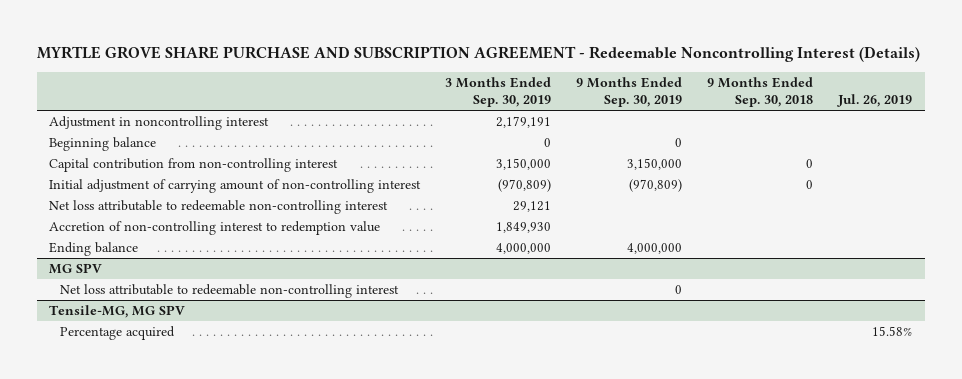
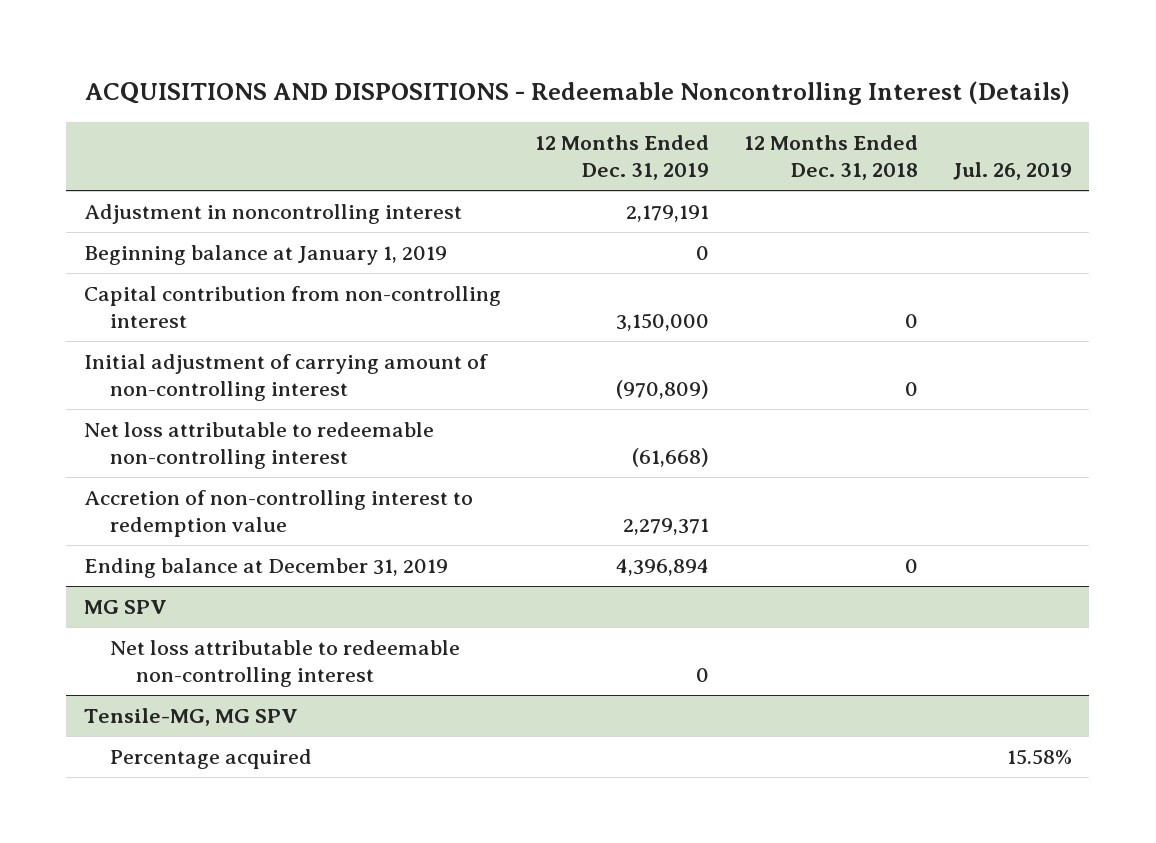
- MYRTLE GROVE SHARE PURCHASE AND SUBSCRIPTION AGREEMENT - Redeemable Noncontrolling Interest (Details)
+ ACQUISITIONS AND DISPOSITIONS - Redeemable Noncontrolling Interest (Details)
- | 3 Months Ended Sep. 30, 2019 | 9 Months Ended Sep. 30, 2019 | 9 Months Ended Sep. 30, 2018 | Jul. 26, 2019
+ | 12 Months Ended Dec. 31, 2019 | 12 Months Ended Dec. 31, 2018 | Jul. 26, 2019
- Beginning balance | 0 | 0 | |
+ Beginning balance at January 1, 2019 | 0 | |
- Ending balance | 4,000,000 | 4,000,000 | |
+ Ending balance at December 31, 2019 | 4,396,894 | 0 |

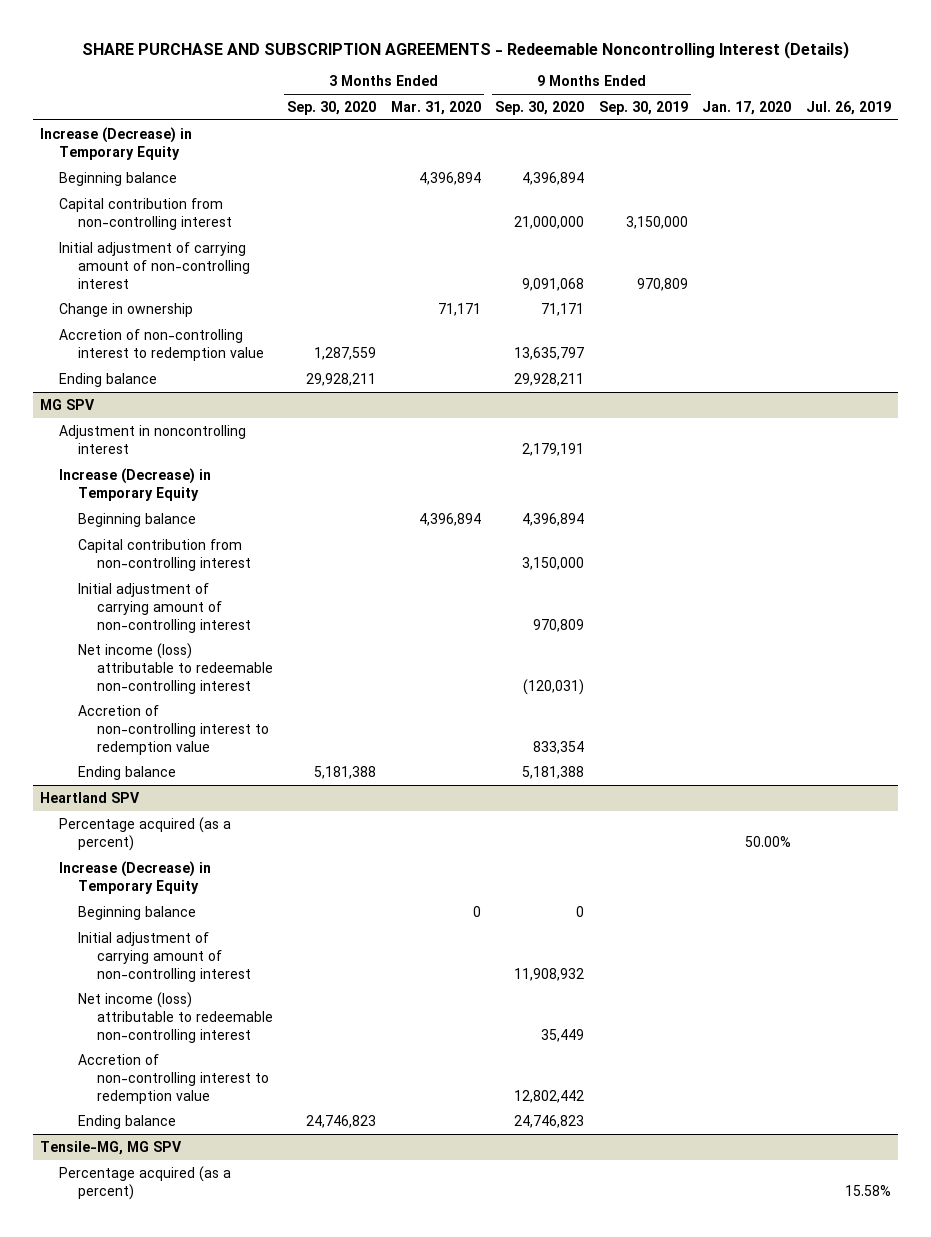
- ACQUISITIONS AND DISPOSITIONS - Redeemable Noncontrolling Interest (Details)
+ SHARE PURCHASE AND SUBSCRIPTION AGREEMENTS - Redeemable Noncontrolling Interest (Details)
- | 12 Months Ended Dec. 31, 2019 | 12 Months Ended Dec. 31, 2018 | Jul. 26, 2019
+ | 3 Months Ended Sep. 30, 2020 | 3 Months Ended Mar. 31, 2020 | 9 Months Ended Sep. 30, 2020 | 9 Months Ended Sep. 30, 2019 | Jan. 17, 2020 | Jul. 26, 2019
- Adjustment in noncontrolling interest | 2,179,191 | |
- Beginning balance at January 1, 2019 | 0 | |
+ Increase (Decrease) in Temporary Equity
+ Beginning balance | | 4,396,894 | 4,396,894 | | |
- Net loss attributable to redeemable non-controlling interest | (61,668) | |
+ Change in ownership | | 71,171 | 71,171 | | |
- Ending balance at December 31, 2019 | 4,396,894 | 0 |
+ Ending balance | 29,928,211 | | 29,928,211 | | |
@ MG SPV
- Net loss attributable to redeemable non-controlling interest | 0 | |
+ Adjustment in noncontrolling interest | | | 2,179,191 | | |
+ Increase (Decrease) in Temporary Equity
+ Beginning balance | | 4,396,894 | 4,396,894 | | |
+ Capital contribution from non-controlling interest | | | 3,150,000 | | |
+ Initial adjustment of carrying amount of non-controlling interest | | | 970,809 | | |
+ Net income (loss) attributable to redeemable non-controlling interest | | | (120,031) | | |
+ Accretion of non-controlling interest to redemption value | | | 833,354 | | |
+ Ending balance | 5,181,388 | | 5,181,388 | | |
+ Heartland SPV
+ Percentage acquired (as a percent) | | | | | 50.00% |
+ Increase (Decrease) in Temporary Equity
+ Beginning balance | | 0 | 0 | | |
+ Initial adjustment of carrying amount of non-controlling interest | | | 11,908,932 | | |
+ Net income (loss) attributable to redeemable non-controlling interest | | | 35,449 | | |
+ Accretion of non-controlling interest to redemption value | | | 12,802,442 | | |
+ Ending balance | 24,746,823 | | 24,746,823 | | |
@ Tensile-MG, MG SPV
- Percentage acquired | | | 15.58%
+ Percentage acquired (as a percent) | | | | | | 15.58%

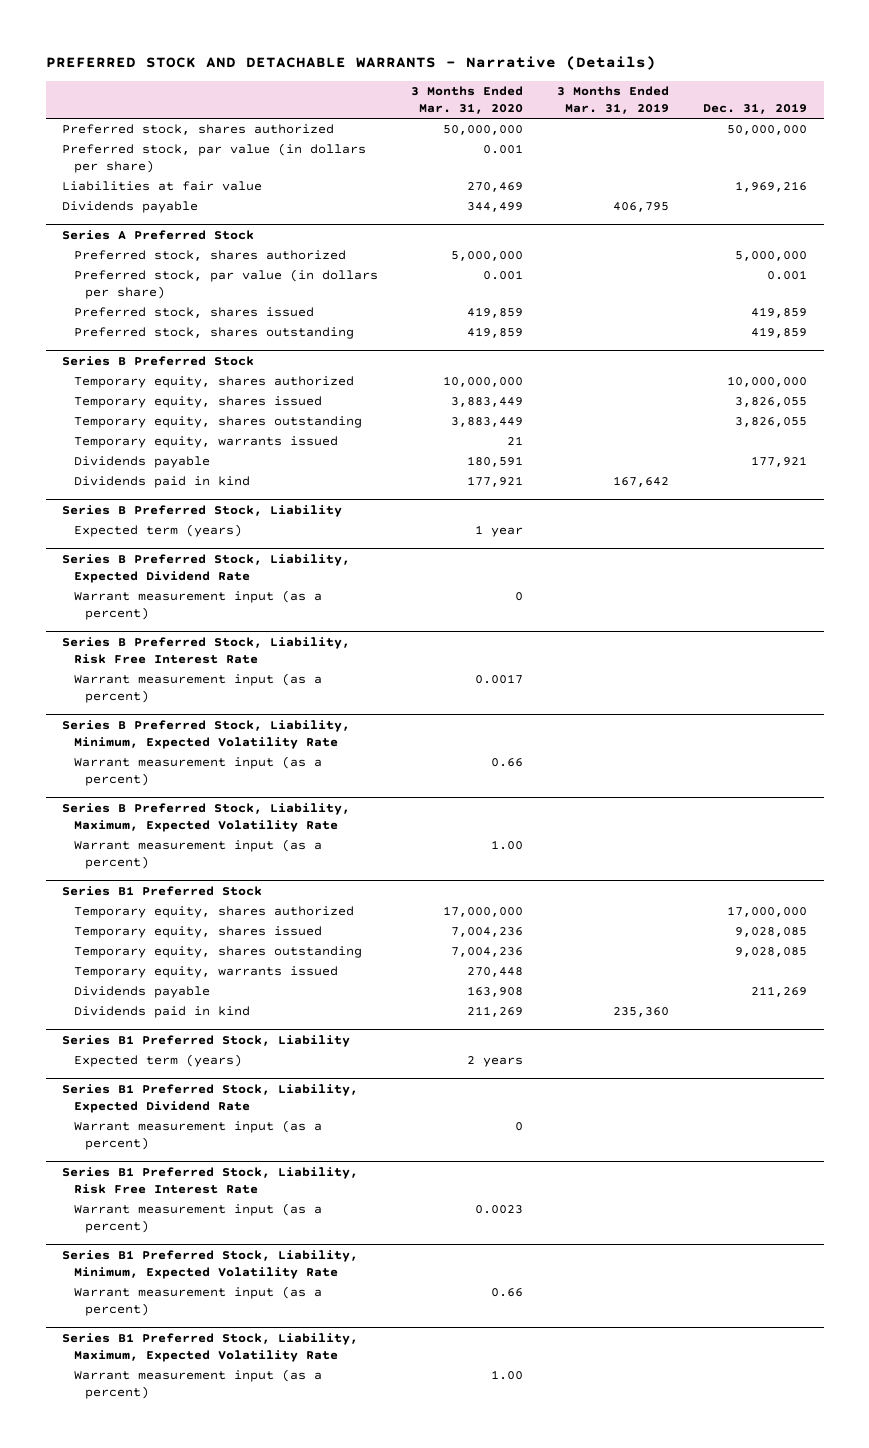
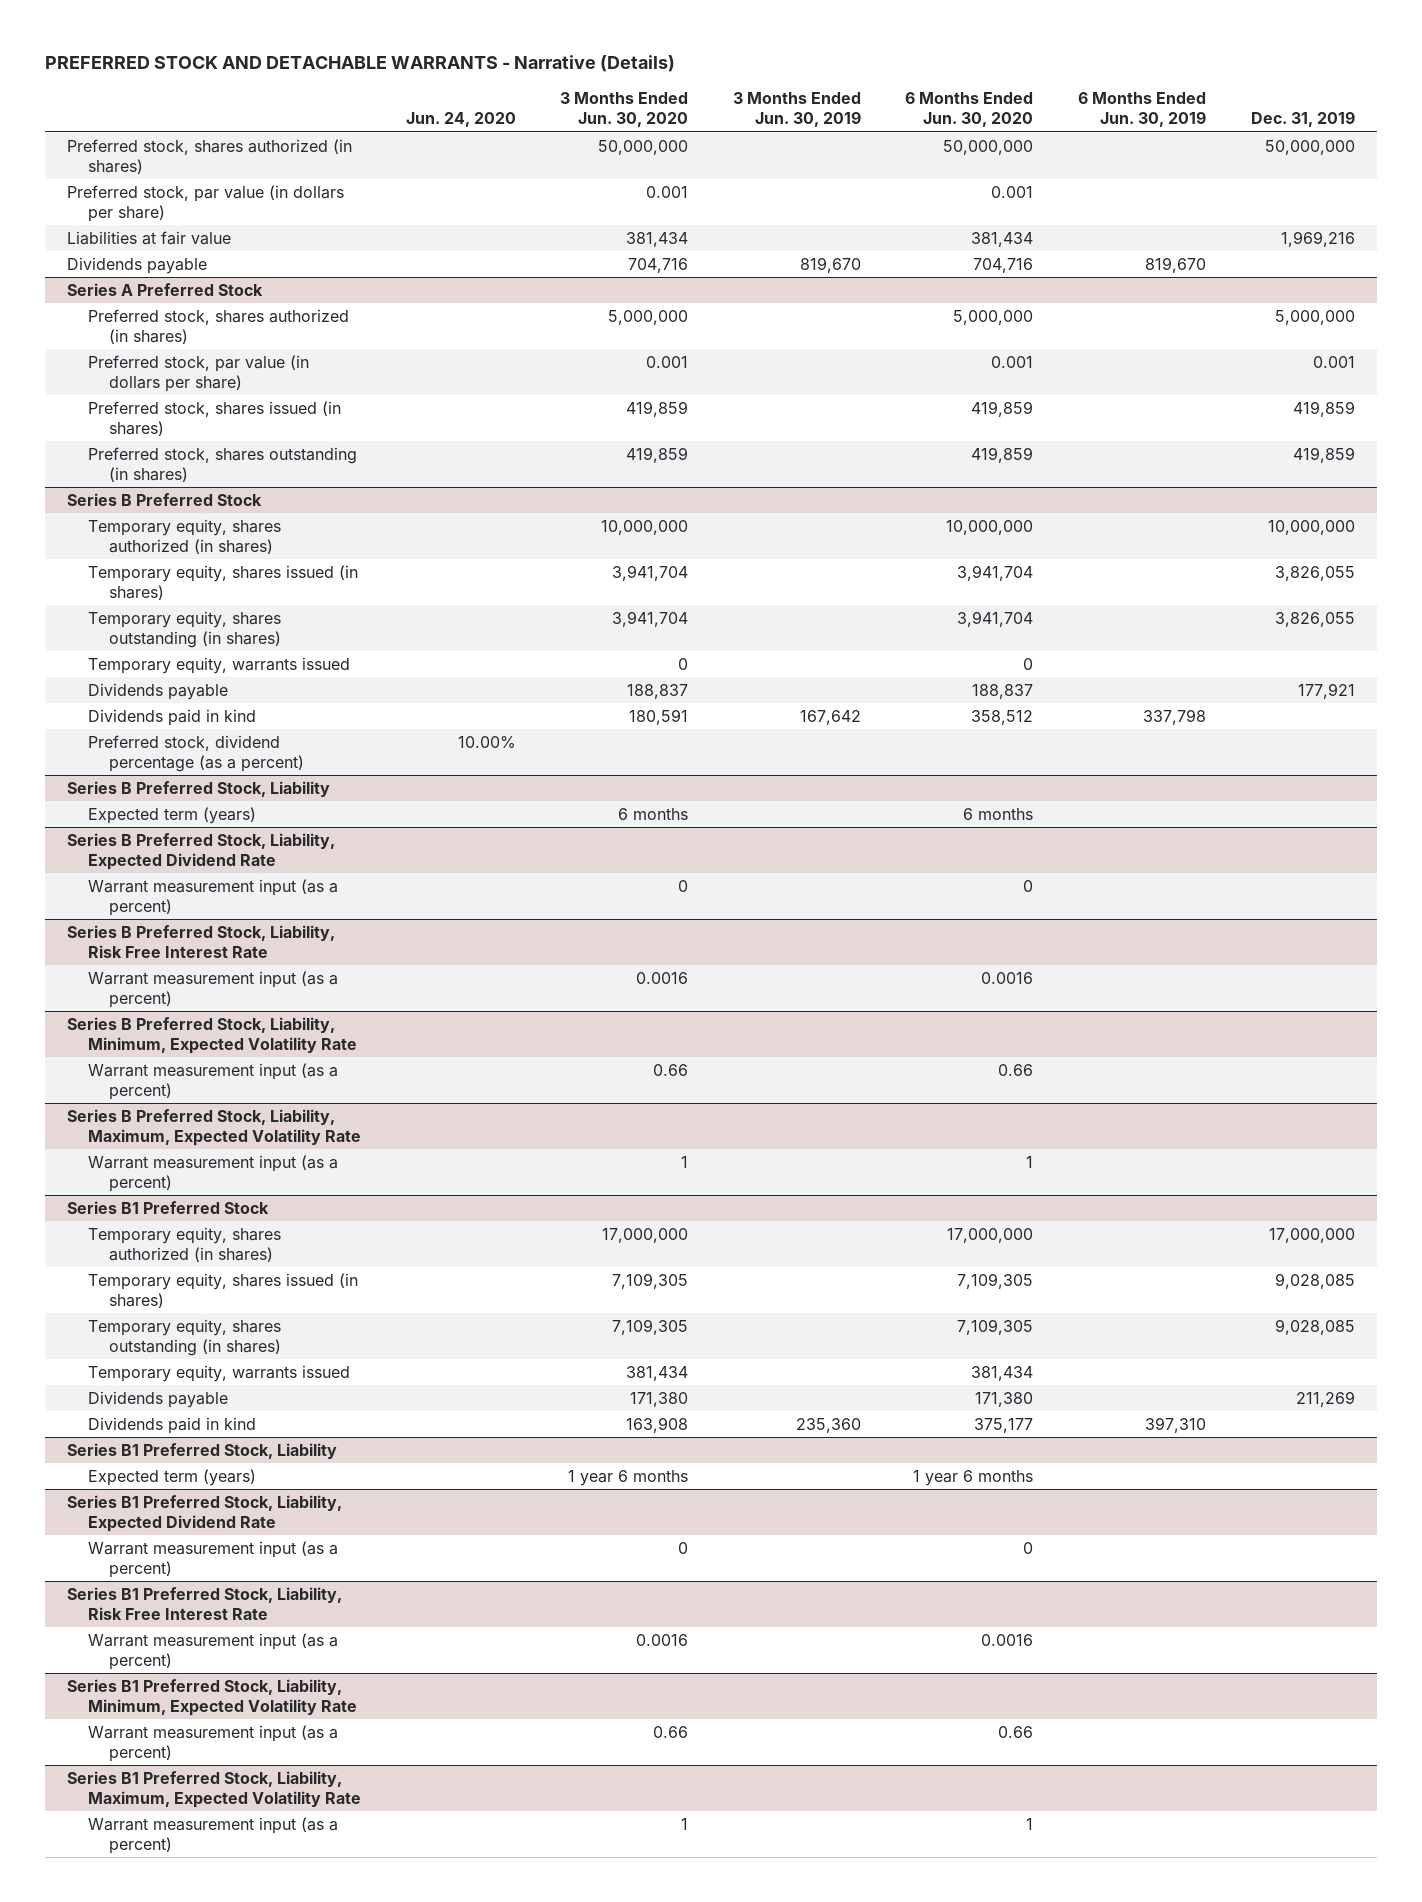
- | 3 Months Ended Mar. 31, 2020 | 3 Months Ended Mar. 31, 2019 | Dec. 31, 2019
+ | Jun. 24, 2020 | 3 Months Ended Jun. 30, 2020 | 3 Months Ended Jun. 30, 2019 | 6 Months Ended Jun. 30, 2020 | 6 Months Ended Jun. 30, 2019 | Dec. 31, 2019
- Preferred stock, shares authorized | 50,000,000 | | 50,000,000
+ Preferred stock, shares authorized (in shares) | | 50,000,000 | | 50,000,000 | | 50,000,000
@ Series A Preferred Stock
- Preferred stock, shares authorized | 5,000,000 | | 5,000,000
+ Preferred stock, shares authorized (in shares) | | 5,000,000 | | 5,000,000 | | 5,000,000
- Preferred stock, shares issued | 419,859 | | 419,859
- Preferred stock, shares outstanding | 419,859 | | 419,859
+ Preferred stock, shares issued (in shares) | | 419,859 | | 419,859 | | 419,859
+ Preferred stock, shares outstanding (in shares) | | 419,859 | | 419,859 | | 419,859
@ Series B Preferred Stock
- Temporary equity, shares authorized | 10,000,000 | | 10,000,000
- Temporary equity, shares issued | 3,883,449 | | 3,826,055
- Temporary equity, shares outstanding | 3,883,449 | | 3,826,055
+ Temporary equity, shares authorized (in shares) | | 10,000,000 | | 10,000,000 | | 10,000,000
+ Temporary equity, shares issued (in shares) | | 3,941,704 | | 3,941,704 | | 3,826,055
+ Temporary equity, shares outstanding (in shares) | | 3,941,704 | | 3,941,704 | | 3,826,055
+ Preferred stock, dividend percentage (as a percent) | 10.00% | | | | |
@ Series B1 Preferred Stock
- Temporary equity, shares authorized | 17,000,000 | | 17,000,000
- Temporary equity, shares issued | 7,004,236 | | 9,028,085
- Temporary equity, shares outstanding | 7,004,236 | | 9,028,085
+ Temporary equity, shares authorized (in shares) | | 17,000,000 | | 17,000,000 | | 17,000,000
+ Temporary equity, shares issued (in shares) | | 7,109,305 | | 7,109,305 | | 9,028,085
+ Temporary equity, shares outstanding (in shares) | | 7,109,305 | | 7,109,305 | | 9,028,085

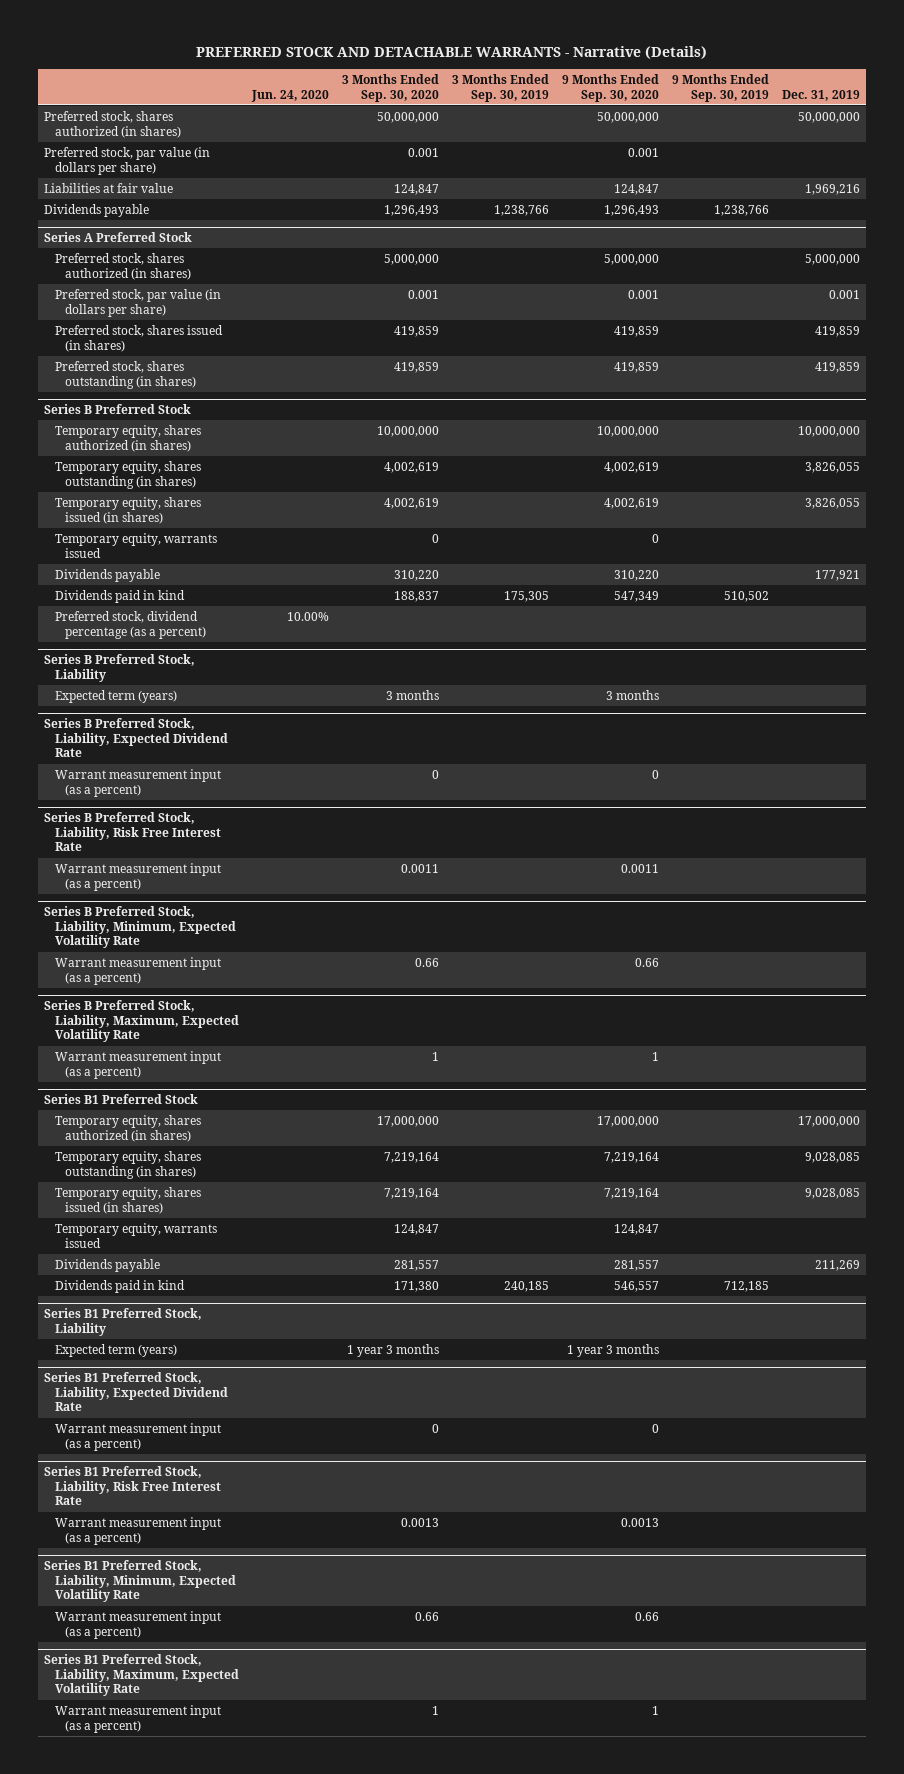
- | Jun. 24, 2020 | 3 Months Ended Jun. 30, 2020 | 3 Months Ended Jun. 30, 2019 | 6 Months Ended Jun. 30, 2020 | 6 Months Ended Jun. 30, 2019 | Dec. 31, 2019
+ | Jun. 24, 2020 | 3 Months Ended Sep. 30, 2020 | 3 Months Ended Sep. 30, 2019 | 9 Months Ended Sep. 30, 2020 | 9 Months Ended Sep. 30, 2019 | Dec. 31, 2019
@ Series B Preferred Stock
moved down: Temporary equity, shares issued (in shares) | | 4,002,619 | | 4,002,619 | | 3,826,055
@ Series B1 Preferred Stock
moved down: Temporary equity, shares issued (in shares) | | 7,219,164 | | 7,219,164 | | 9,028,085

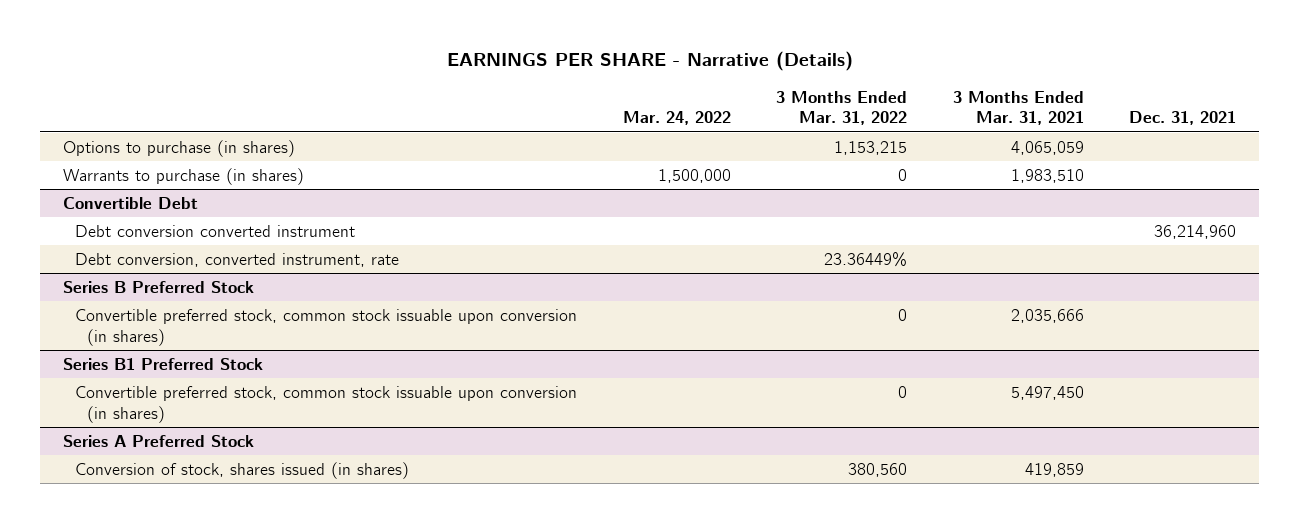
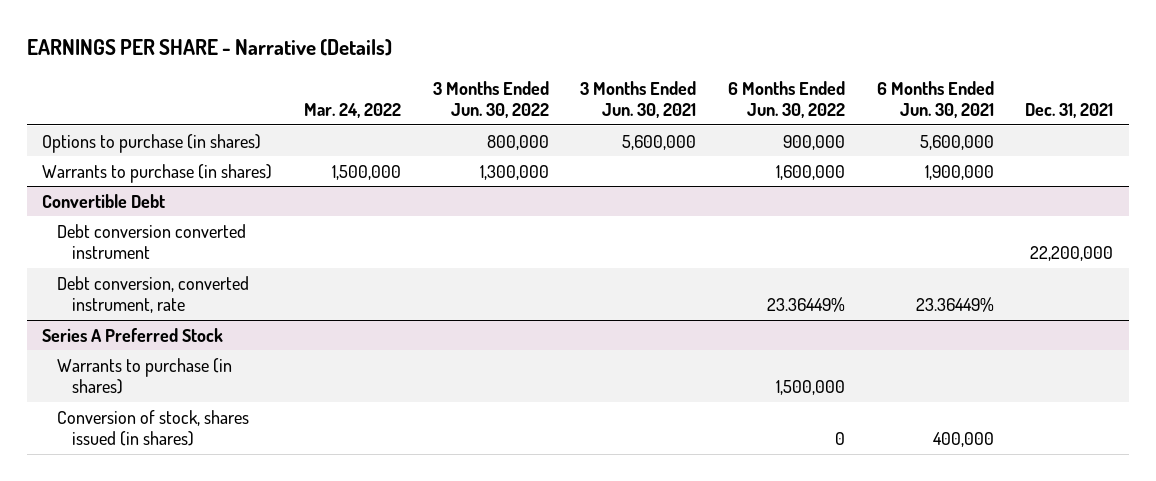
- | Mar. 24, 2022 | 3 Months Ended Mar. 31, 2022 | 3 Months Ended Mar. 31, 2021 | Dec. 31, 2021
+ | Mar. 24, 2022 | 3 Months Ended Jun. 30, 2022 | 3 Months Ended Jun. 30, 2021 | 6 Months Ended Jun. 30, 2022 | 6 Months Ended Jun. 30, 2021 | Dec. 31, 2021
@ Convertible Debt
- Debt conversion converted instrument | | | | 36,214,960
+ Debt conversion converted instrument | | | | | | 22,200,000
- Series B Preferred Stock
- Convertible preferred stock, common stock issuable upon conversion (in shares) | | 0 | 2,035,666 |
- Series B1 Preferred Stock
- Convertible preferred stock, common stock issuable upon conversion (in shares) | | 0 | 5,497,450 |
@ Series A Preferred Stock
+ Warrants to purchase (in shares) | | | | 1,500,000 | |

